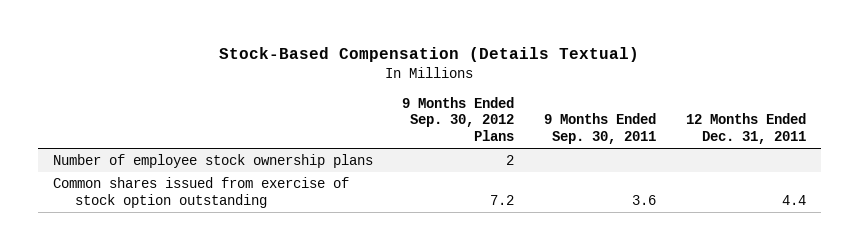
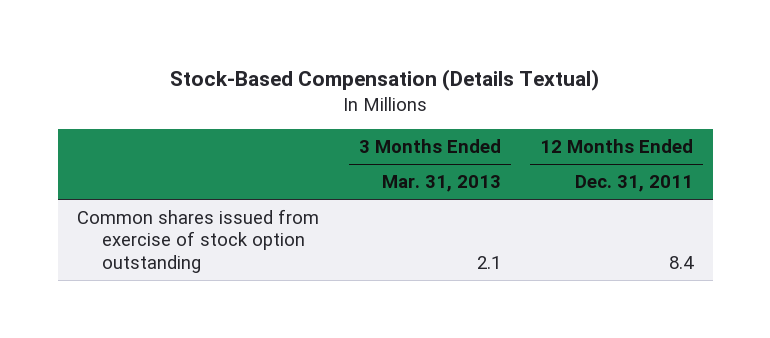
- | 9 Months Ended Sep. 30, 2012 Plans | 9 Months Ended Sep. 30, 2011 | 12 Months Ended Dec. 31, 2011
+ | 3 Months Ended Mar. 31, 2013 | 12 Months Ended Dec. 31, 2011
- Number of employee stock ownership plans | 2 | |
- Common shares issued from exercise of stock option outstanding | 7.2 | 3.6 | 4.4
+ Common shares issued from exercise of stock option outstanding | 2.1 | 8.4

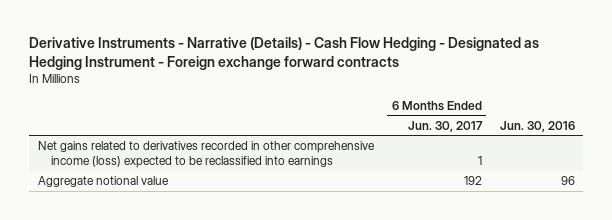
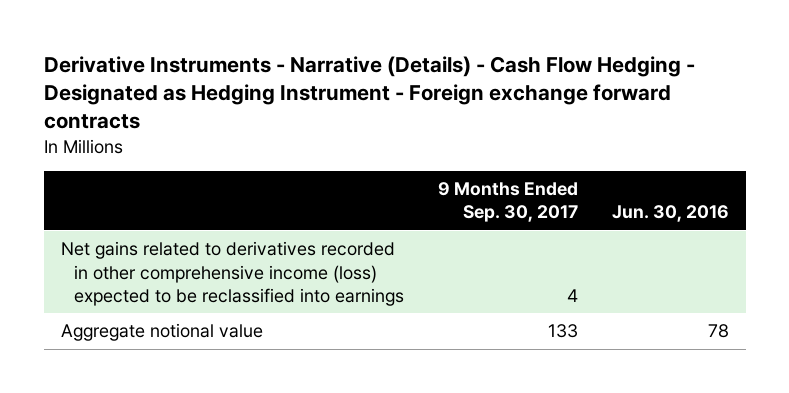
- | 6 Months Ended Jun. 30, 2017 | Jun. 30, 2016
+ | 9 Months Ended Sep. 30, 2017 | Jun. 30, 2016
- Aggregate notional value | 192 | 96
+ Aggregate notional value | 133 | 78

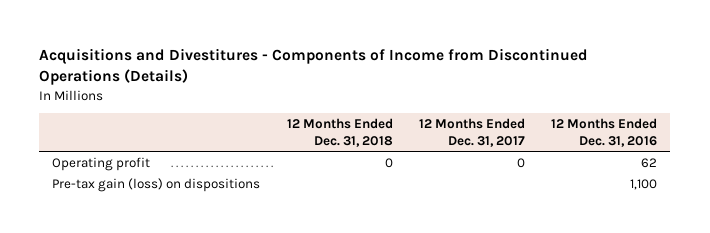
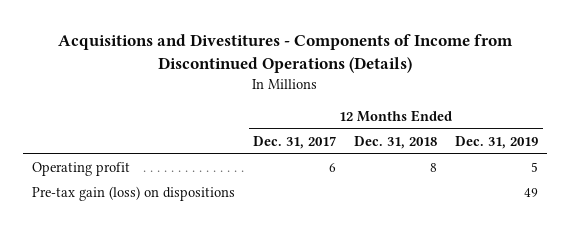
- | 12 Months Ended Dec. 31, 2018 | 12 Months Ended Dec. 31, 2017 | 12 Months Ended Dec. 31, 2016
+ | 12 Months Ended Dec. 31, 2017 | 12 Months Ended Dec. 31, 2018 | 12 Months Ended Dec. 31, 2019
- Operating profit | 0 | 0 | 62
+ Operating profit | 6 | 8 | 5

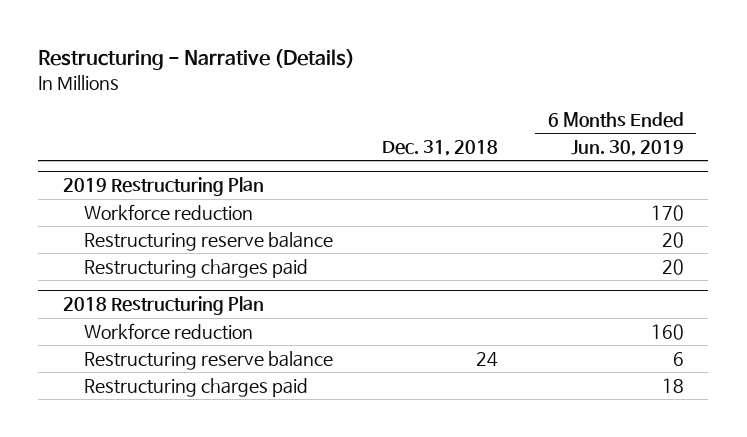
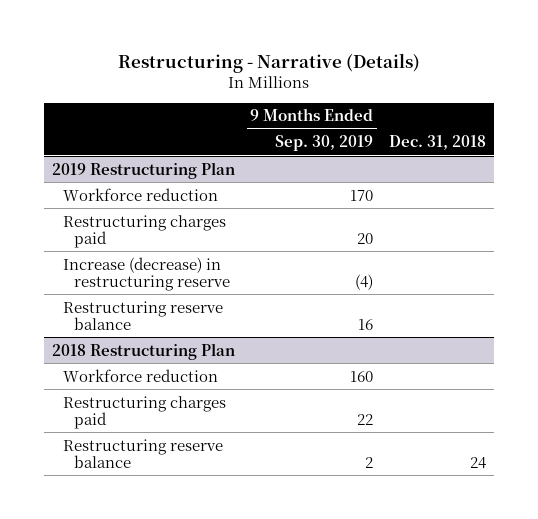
- | Dec. 31, 2018 | 6 Months Ended Jun. 30, 2019
+ | 9 Months Ended Sep. 30, 2019 | Dec. 31, 2018
@ 2019 Restructuring Plan
+ Increase (decrease) in restructuring reserve | (4) |
moved down: Restructuring reserve balance | 16 |
@ 2018 Restructuring Plan
moved down: Restructuring reserve balance | 2 | 24

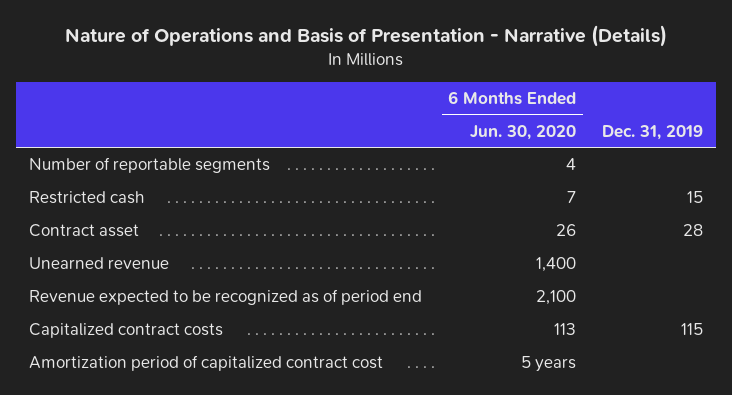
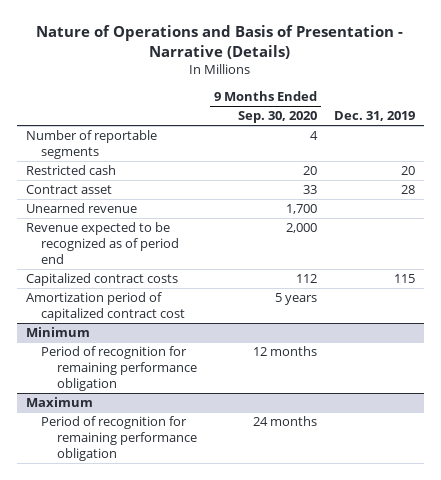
- | 6 Months Ended Jun. 30, 2020 | Dec. 31, 2019
+ | 9 Months Ended Sep. 30, 2020 | Dec. 31, 2019
- Restricted cash | 7 | 15
+ Restricted cash | 20 | 20
+ Minimum
+ Period of recognition for remaining performance obligation | 12 months |
+ Maximum
+ Period of recognition for remaining performance obligation | 24 months |

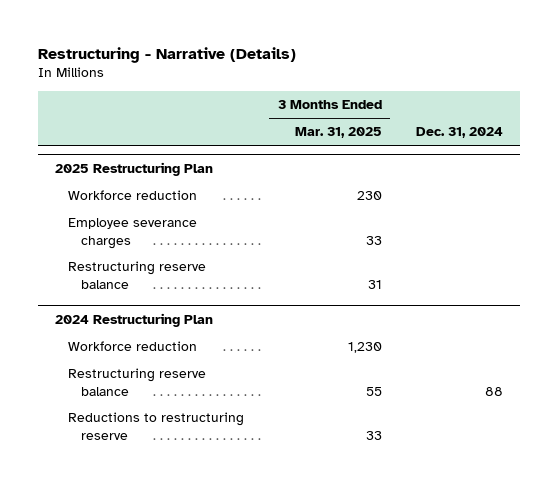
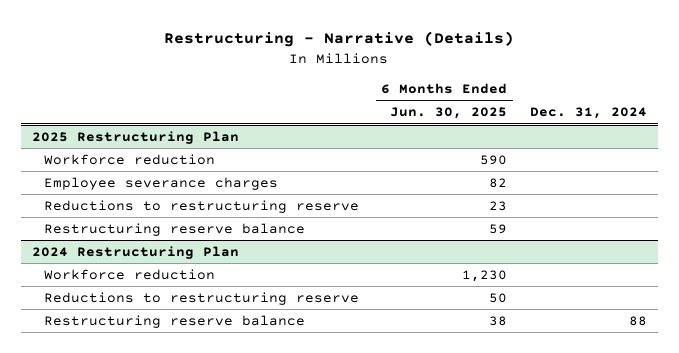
- | 3 Months Ended Mar. 31, 2025 | Dec. 31, 2024
+ | 6 Months Ended Jun. 30, 2025 | Dec. 31, 2024
@ 2025 Restructuring Plan
+ Reductions to restructuring reserve | 23 |
@ 2024 Restructuring Plan
moved down: Restructuring reserve balance | 38 | 88

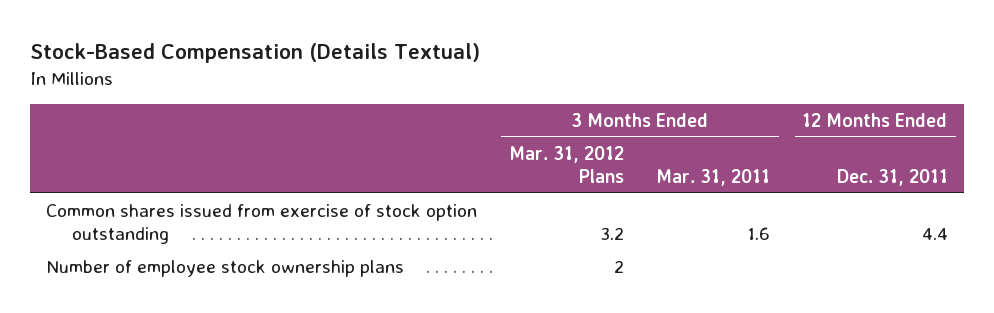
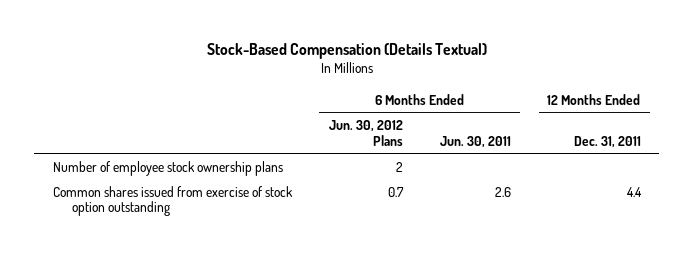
- | 3 Months Ended Mar. 31, 2012 Plans | 3 Months Ended Mar. 31, 2011 | 12 Months Ended Dec. 31, 2011
+ | 6 Months Ended Jun. 30, 2012 Plans | 6 Months Ended Jun. 30, 2011 | 12 Months Ended Dec. 31, 2011
moved down: Common shares issued from exercise of stock option outstanding | 0.7 | 2.6 | 4.4

